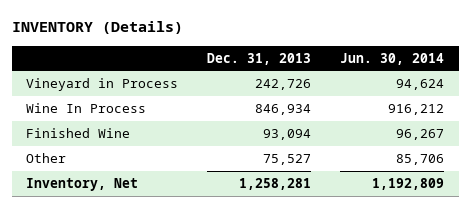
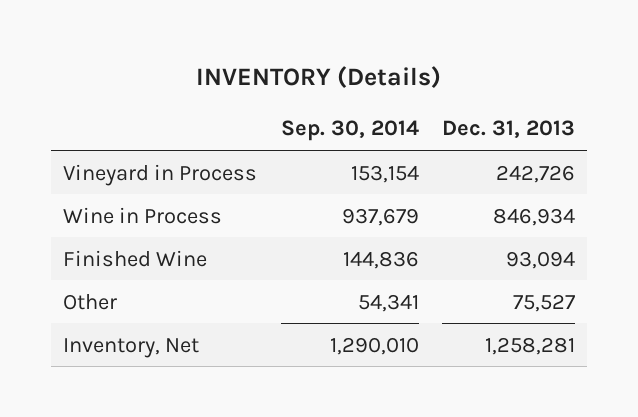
- | Dec. 31, 2013 | Jun. 30, 2014
+ | Sep. 30, 2014 | Dec. 31, 2013
- Wine In Process | 846,934 | 916,212
+ Wine in Process | 937,679 | 846,934

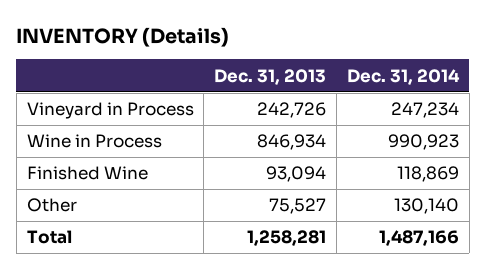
- | Sep. 30, 2014 | Dec. 31, 2013
+ | Dec. 31, 2013 | Dec. 31, 2014
- Inventory, Net | 1,290,010 | 1,258,281
+ Total | 1,258,281 | 1,487,166

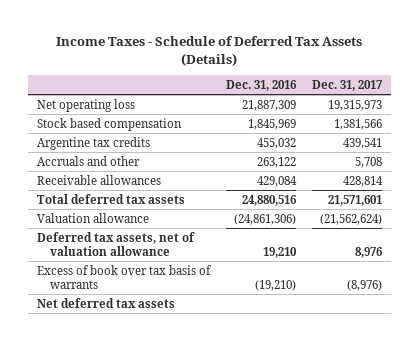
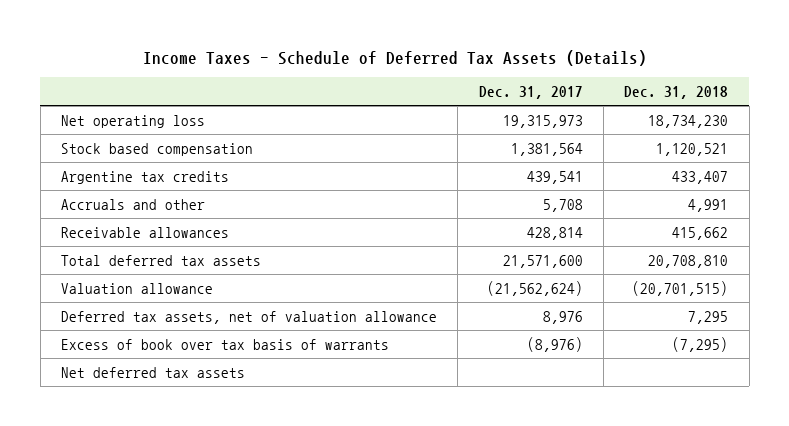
- | Dec. 31, 2016 | Dec. 31, 2017
+ | Dec. 31, 2017 | Dec. 31, 2018
- Stock based compensation | 1,845,969 | 1,381,566
+ Stock based compensation | 1,381,564 | 1,120,521
- Total deferred tax assets | 24,880,516 | 21,571,601
+ Total deferred tax assets | 21,571,600 | 20,708,810

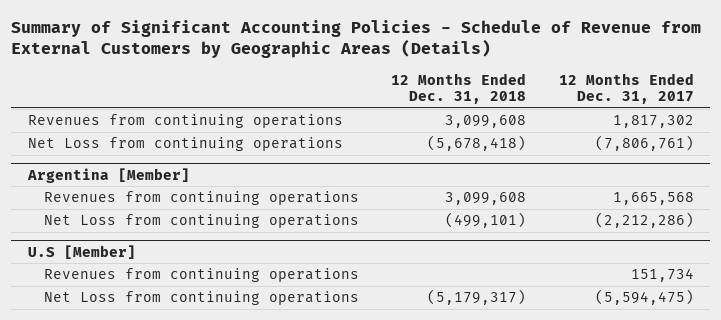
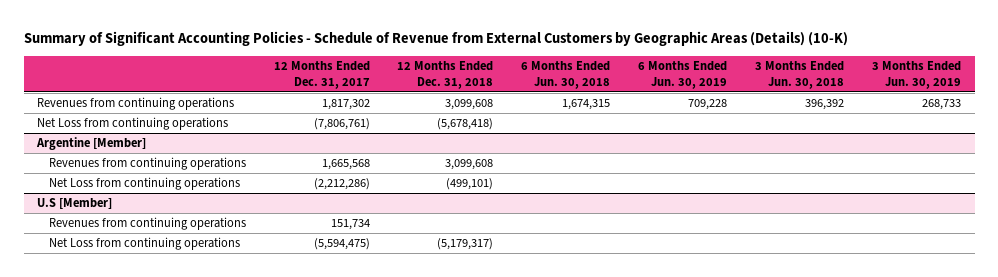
- Summary of Significant Accounting Policies - Schedule of Revenue from External Customers by Geographic Areas (Details)
+ Summary of Significant Accounting Policies - Schedule of Revenue from External Customers by Geographic Areas (Details) (10-K)
- | 12 Months Ended Dec. 31, 2018 | 12 Months Ended Dec. 31, 2017
+ | 12 Months Ended Dec. 31, 2017 | 12 Months Ended Dec. 31, 2018 | 6 Months Ended Jun. 30, 2018 | 6 Months Ended Jun. 30, 2019 | 3 Months Ended Jun. 30, 2018 | 3 Months Ended Jun. 30, 2019
- Argentina [Member]
+ Argentine [Member]

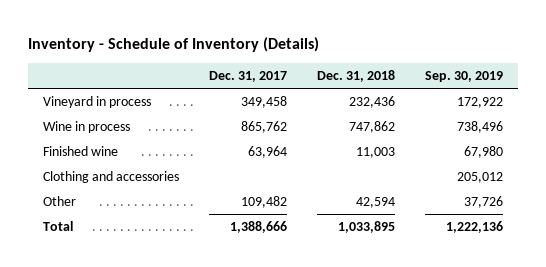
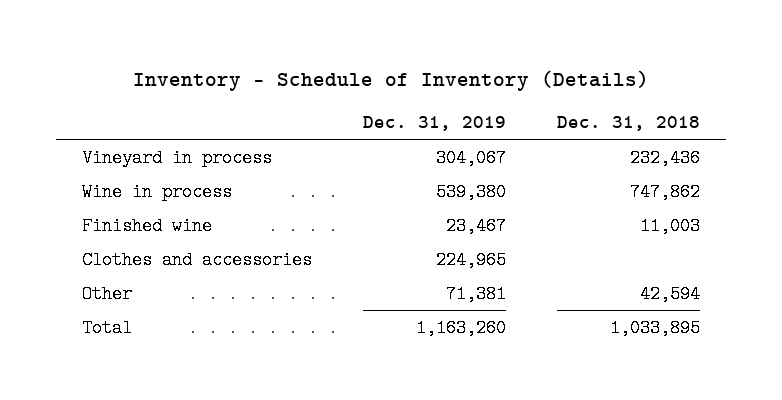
- | Dec. 31, 2017 | Dec. 31, 2018 | Sep. 30, 2019
+ | Dec. 31, 2019 | Dec. 31, 2018
- Clothing and accessories | | | 205,012
+ Clothes and accessories | 224,965 |

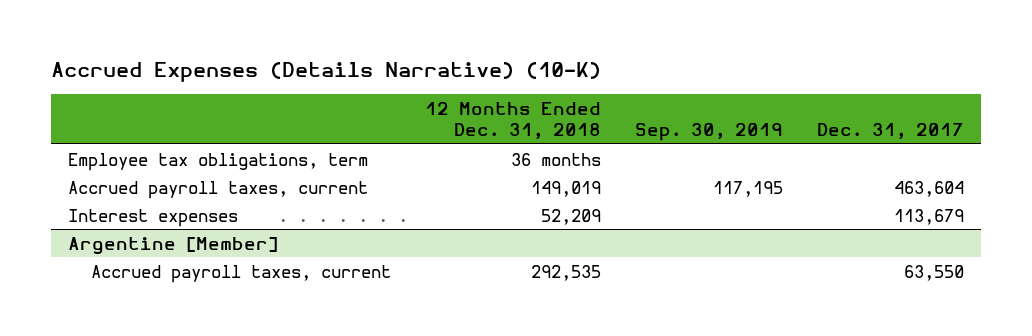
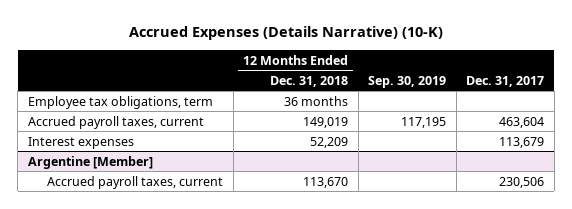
@ Argentine [Member]
- Accrued payroll taxes, current | 292,535 | | 63,550
+ Accrued payroll taxes, current | 113,670 | | 230,506

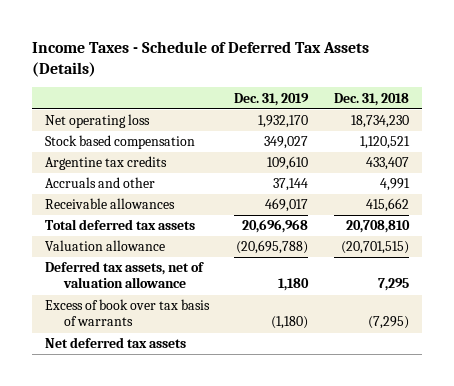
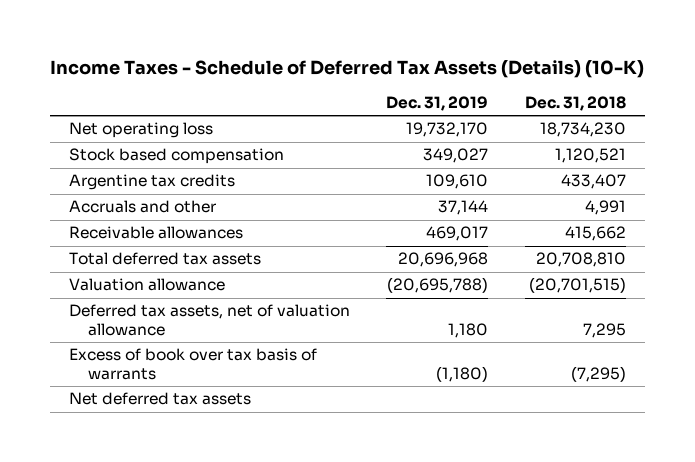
- Income Taxes - Schedule of Deferred Tax Assets (Details)
+ Income Taxes - Schedule of Deferred Tax Assets (Details) (10-K)
- Net operating loss | 1,932,170 | 18,734,230
+ Net operating loss | 19,732,170 | 18,734,230

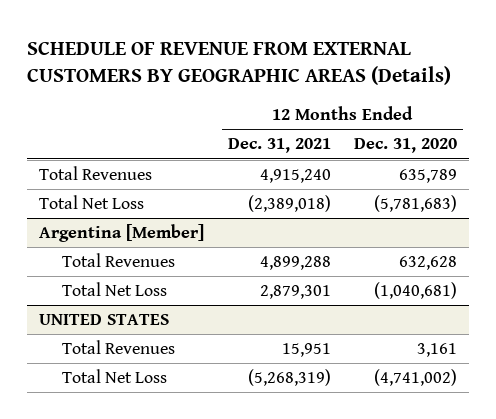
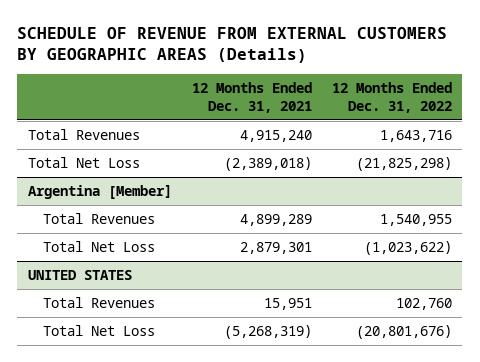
- | 12 Months Ended Dec. 31, 2021 | 12 Months Ended Dec. 31, 2020
+ | 12 Months Ended Dec. 31, 2021 | 12 Months Ended Dec. 31, 2022
@ Argentina [Member]
- Total Revenues | 4,899,288 | 632,628
+ Total Revenues | 4,899,289 | 1,540,955

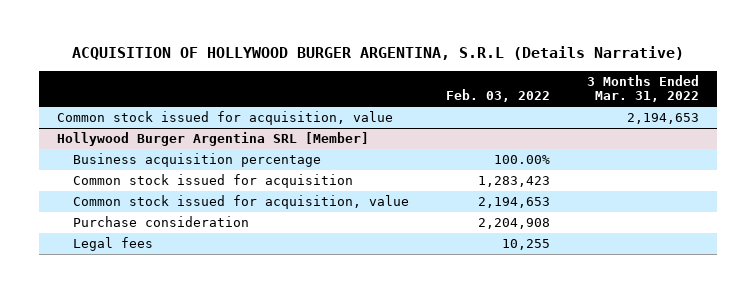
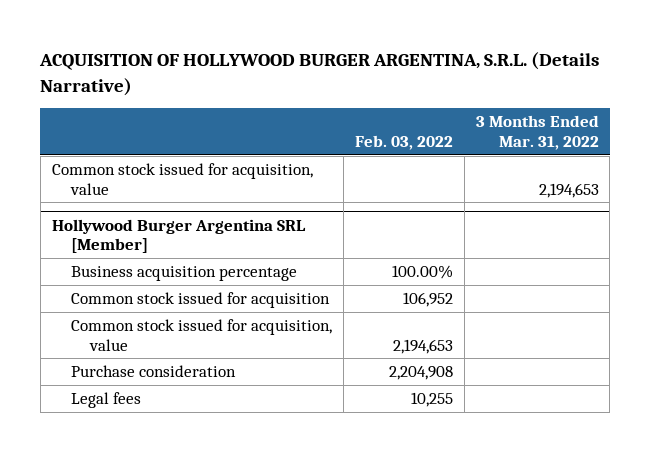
- ACQUISITION OF HOLLYWOOD BURGER ARGENTINA, S.R.L (Details Narrative)
+ ACQUISITION OF HOLLYWOOD BURGER ARGENTINA, S.R.L. (Details Narrative)
@ Hollywood Burger Argentina SRL [Member]
- Common stock issued for acquisition | 1,283,423 |
+ Common stock issued for acquisition | 106,952 |

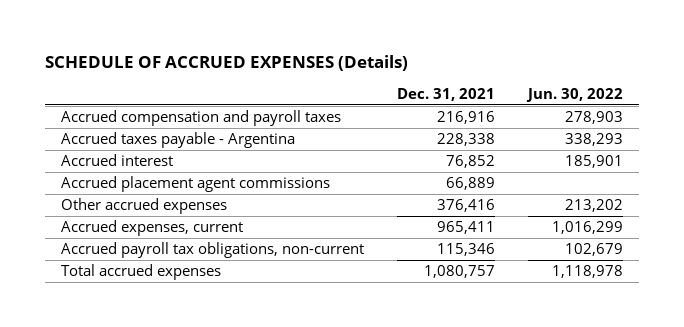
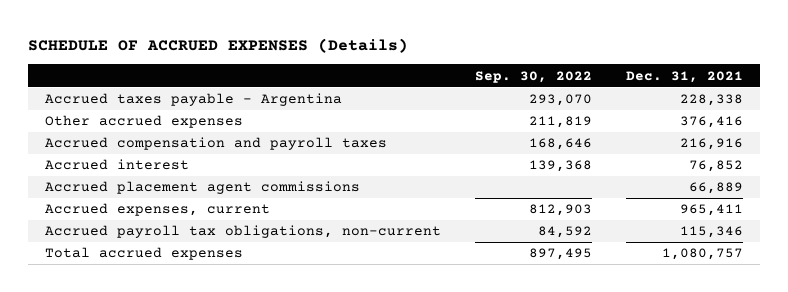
- | Dec. 31, 2021 | Jun. 30, 2022
+ | Sep. 30, 2022 | Dec. 31, 2021
moved up: Other accrued expenses | 211,819 | 376,416
moved down: Accrued compensation and payroll taxes | 168,646 | 216,916

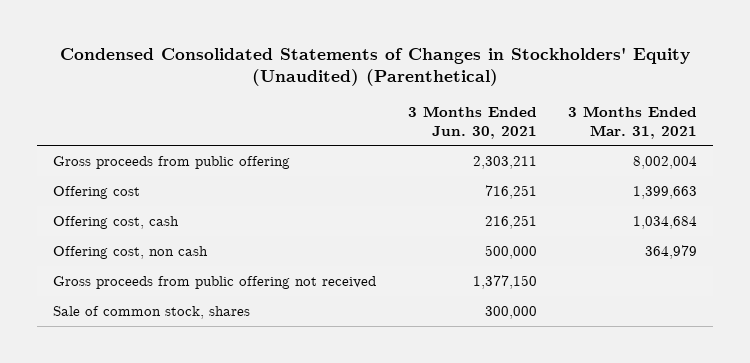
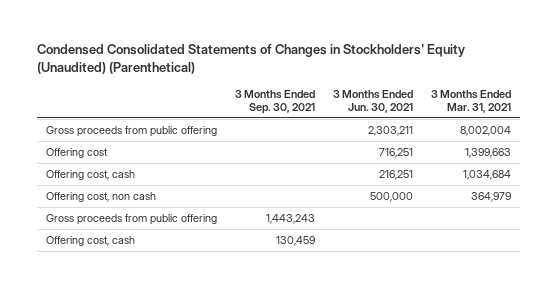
- | 3 Months Ended Jun. 30, 2021 | 3 Months Ended Mar. 31, 2021
+ | 3 Months Ended Sep. 30, 2021 | 3 Months Ended Jun. 30, 2021 | 3 Months Ended Mar. 31, 2021
- Gross proceeds from public offering not received | 1,377,150 |
- Sale of common stock, shares | 300,000 |
+ Gross proceeds from public offering | 1,443,243 | |
+ Offering cost, cash | 130,459 | |

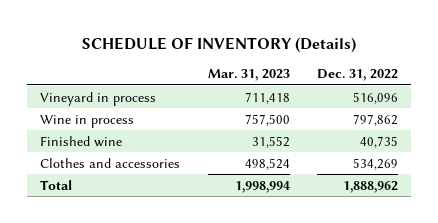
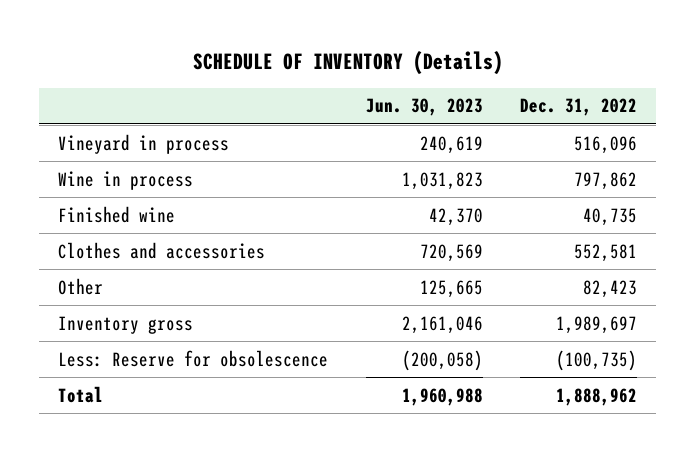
- | Mar. 31, 2023 | Dec. 31, 2022
+ | Jun. 30, 2023 | Dec. 31, 2022
- Clothes and accessories | 498,524 | 534,269
+ Clothes and accessories | 720,569 | 552,581
+ Other | 125,665 | 82,423
+ Inventory gross | 2,161,046 | 1,989,697
+ Less: Reserve for obsolescence | (200,058) | (100,735)

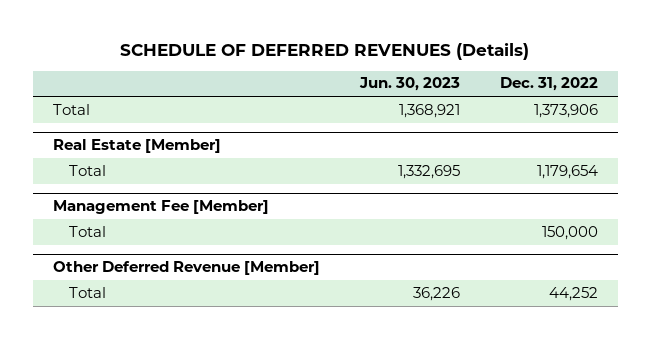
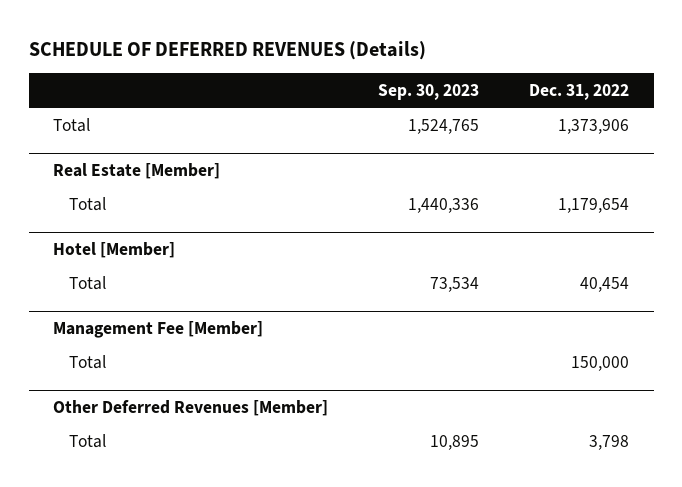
- | Jun. 30, 2023 | Dec. 31, 2022
+ | Sep. 30, 2023 | Dec. 31, 2022
+ Hotel [Member]
+ Total | 73,534 | 40,454
- Other Deferred Revenue [Member]
- Total | 36,226 | 44,252
+ Other Deferred Revenues [Member]
+ Total | 10,895 | 3,798

